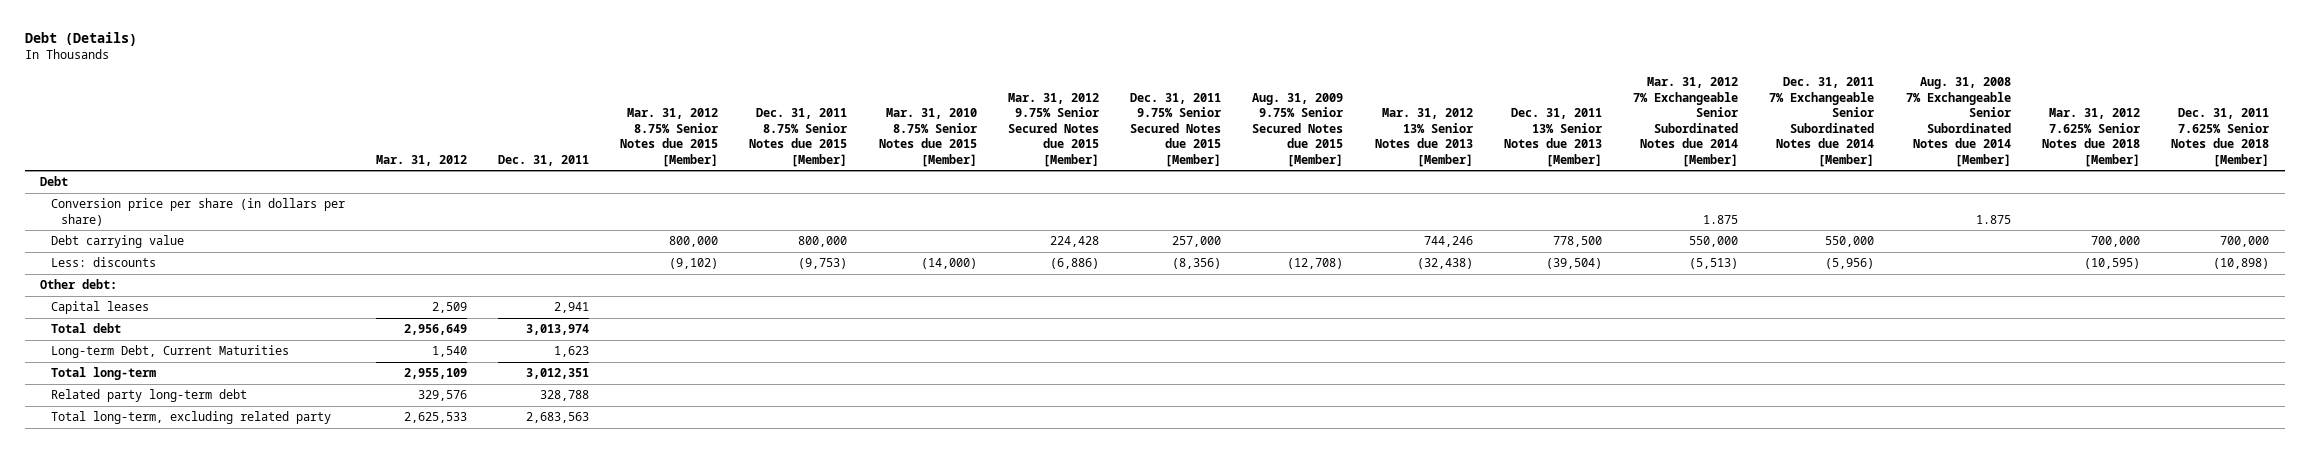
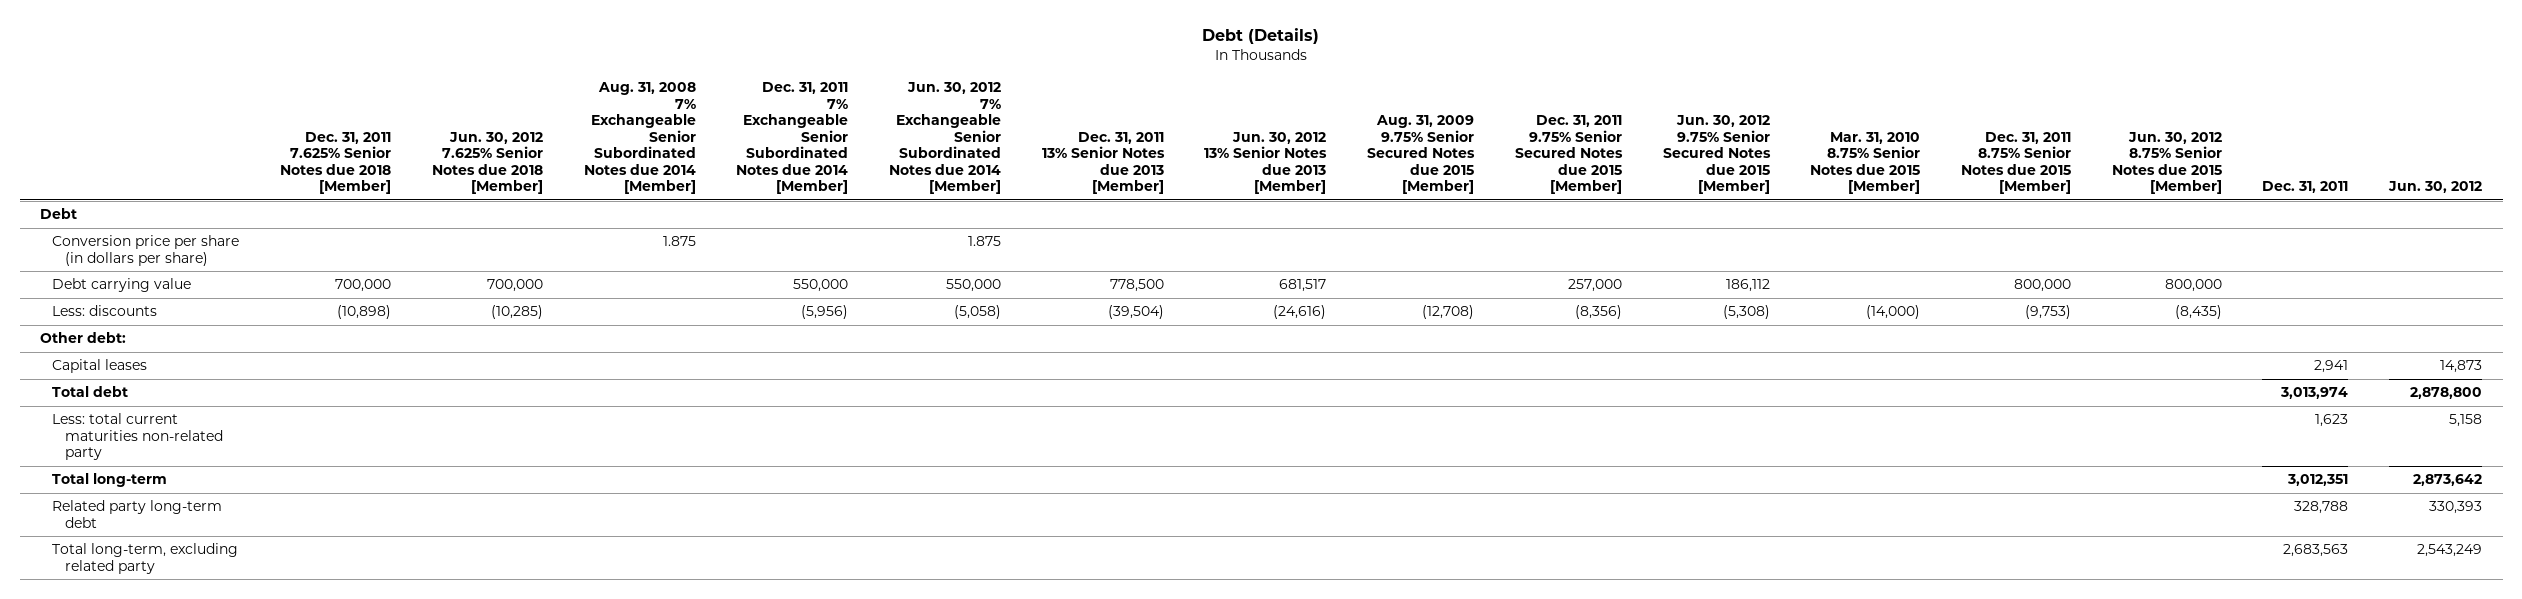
- | Mar. 31, 2012 | Dec. 31, 2011 | Mar. 31, 2012 8.75% Senior Notes due 2015 [Member] | Dec. 31, 2011 8.75% Senior Notes due 2015 [Member] | Mar. 31, 2010 8.75% Senior Notes due 2015 [Member] | Mar. 31, 2012 9.75% Senior Secured Notes due 2015 [Member] | Dec. 31, 2011 9.75% Senior Secured Notes due 2015 [Member] | Aug. 31, 2009 9.75% Senior Secured Notes due 2015 [Member] | Mar. 31, 2012 13% Senior Notes due 2013 [Member] | Dec. 31, 2011 13% Senior Notes due 2013 [Member] | Mar. 31, 2012 7% Exchangeable Senior Subordinated Notes due 2014 [Member] | Dec. 31, 2011 7% Exchangeable Senior Subordinated Notes due 2014 [Member] | Aug. 31, 2008 7% Exchangeable Senior Subordinated Notes due 2014 [Member] | Mar. 31, 2012 7.625% Senior Notes due 2018 [Member] | Dec. 31, 2011 7.625% Senior Notes due 2018 [Member]
+ | Dec. 31, 2011 7.625% Senior Notes due 2018 [Member] | Jun. 30, 2012 7.625% Senior Notes due 2018 [Member] | Aug. 31, 2008 7% Exchangeable Senior Subordinated Notes due 2014 [Member] | Dec. 31, 2011 7% Exchangeable Senior Subordinated Notes due 2014 [Member] | Jun. 30, 2012 7% Exchangeable Senior Subordinated Notes due 2014 [Member] | Dec. 31, 2011 13% Senior Notes due 2013 [Member] | Jun. 30, 2012 13% Senior Notes due 2013 [Member] | Aug. 31, 2009 9.75% Senior Secured Notes due 2015 [Member] | Dec. 31, 2011 9.75% Senior Secured Notes due 2015 [Member] | Jun. 30, 2012 9.75% Senior Secured Notes due 2015 [Member] | Mar. 31, 2010 8.75% Senior Notes due 2015 [Member] | Dec. 31, 2011 8.75% Senior Notes due 2015 [Member] | Jun. 30, 2012 8.75% Senior Notes due 2015 [Member] | Dec. 31, 2011 | Jun. 30, 2012
- Long-term Debt, Current Maturities | 1,540 | 1,623 | | | | | | | | | | | | |
+ Less: total current maturities non-related party | | | | | | | | | | | | | | 1,623 | 5,158

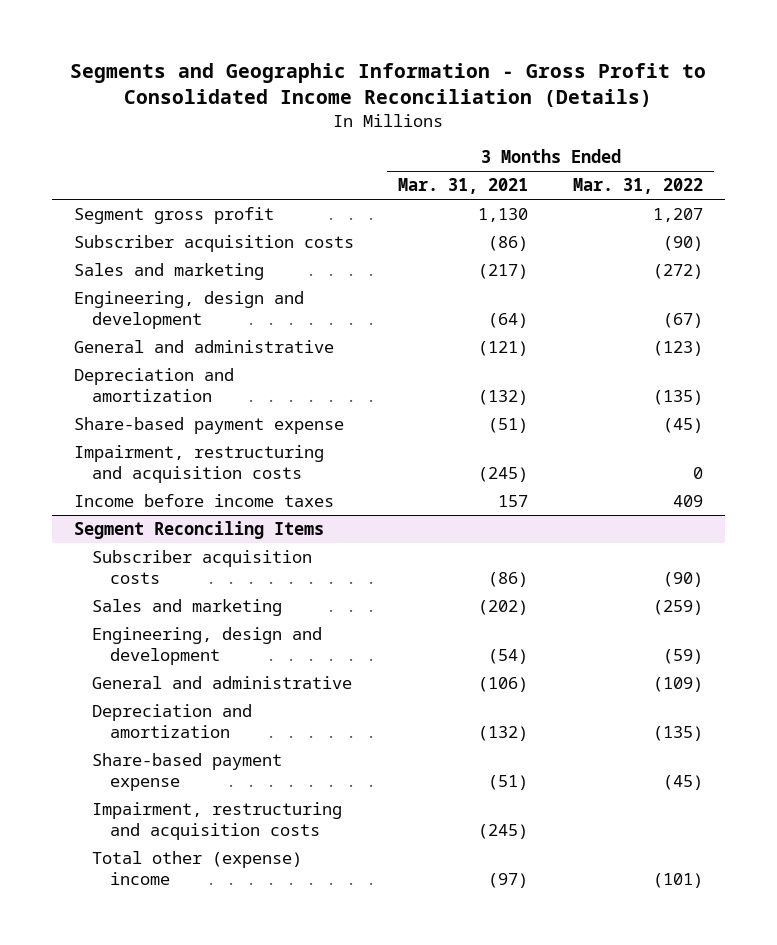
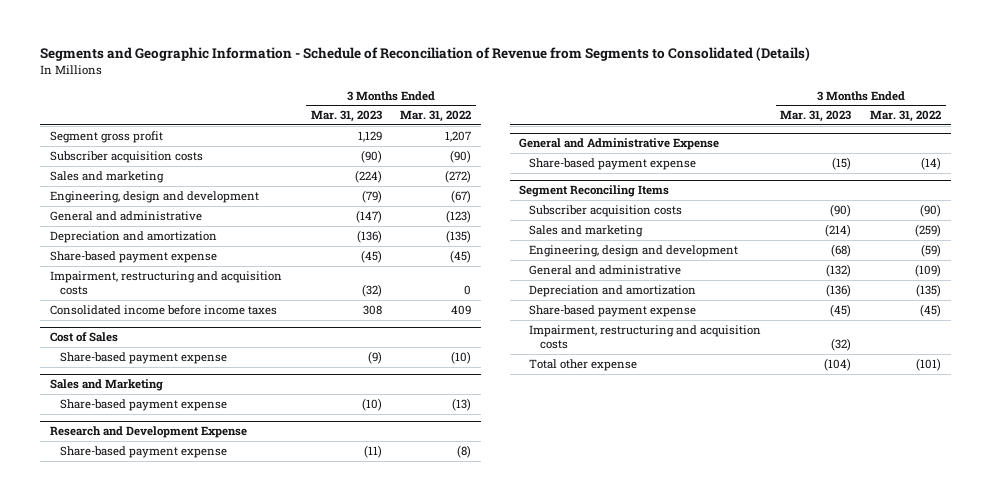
- Segments and Geographic Information - Gross Profit to Consolidated Income Reconciliation (Details)
+ Segments and Geographic Information - Schedule of Reconciliation of Revenue from Segments to Consolidated (Details)
- | 3 Months Ended Mar. 31, 2021 | 3 Months Ended Mar. 31, 2022
+ | 3 Months Ended Mar. 31, 2023 | 3 Months Ended Mar. 31, 2022
- Income before income taxes | 157 | 409
+ Consolidated income before income taxes | 308 | 409
+ Cost of Sales
+ Share-based payment expense | (9) | (10)
+ Sales and Marketing
+ Share-based payment expense | (10) | (13)
+ Research and Development Expense
+ Share-based payment expense | (11) | (8)
+ General and Administrative Expense
+ Share-based payment expense | (15) | (14)
@ Segment Reconciling Items
- Total other (expense) income | (97) | (101)
+ Total other expense | (104) | (101)

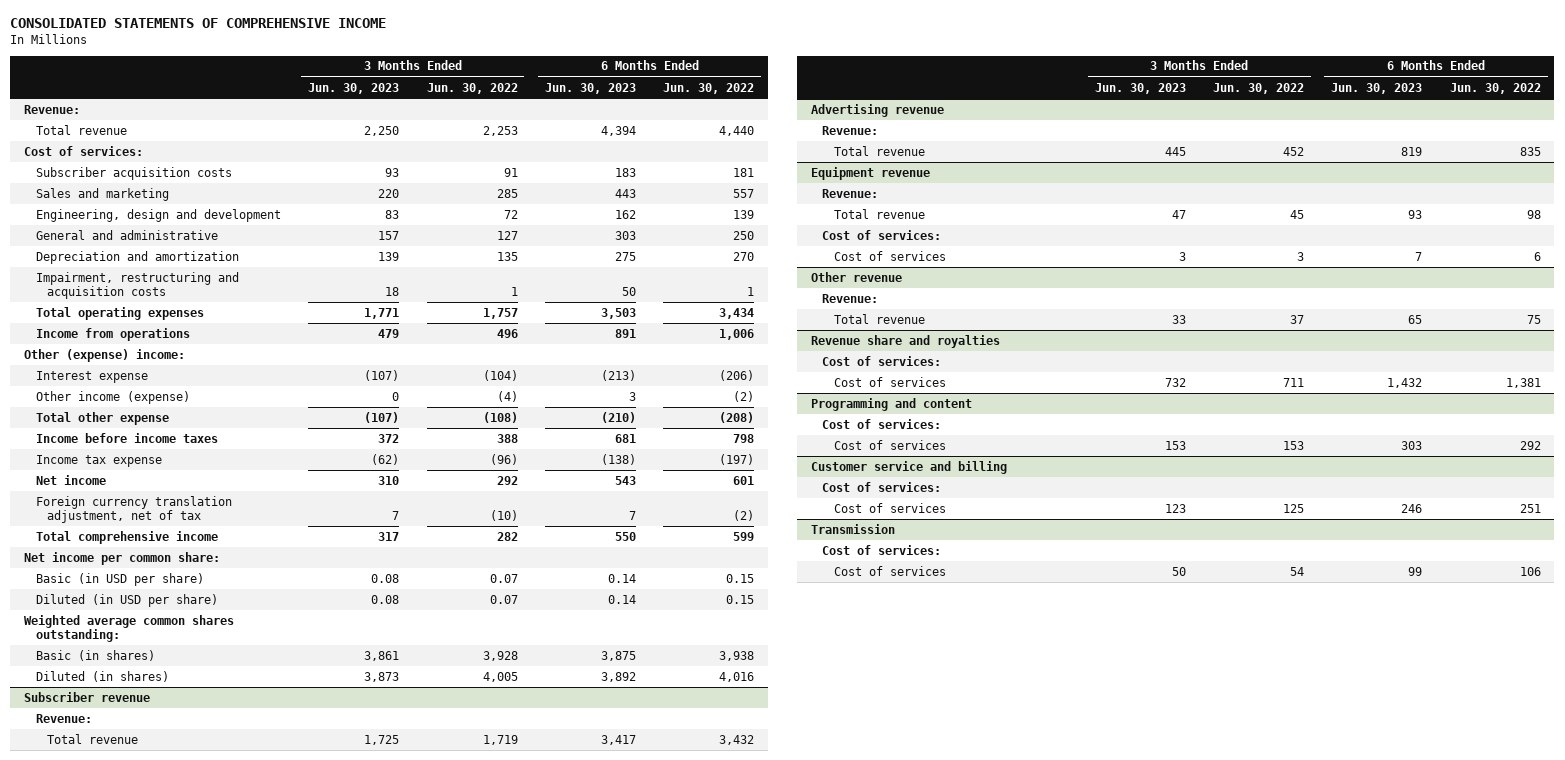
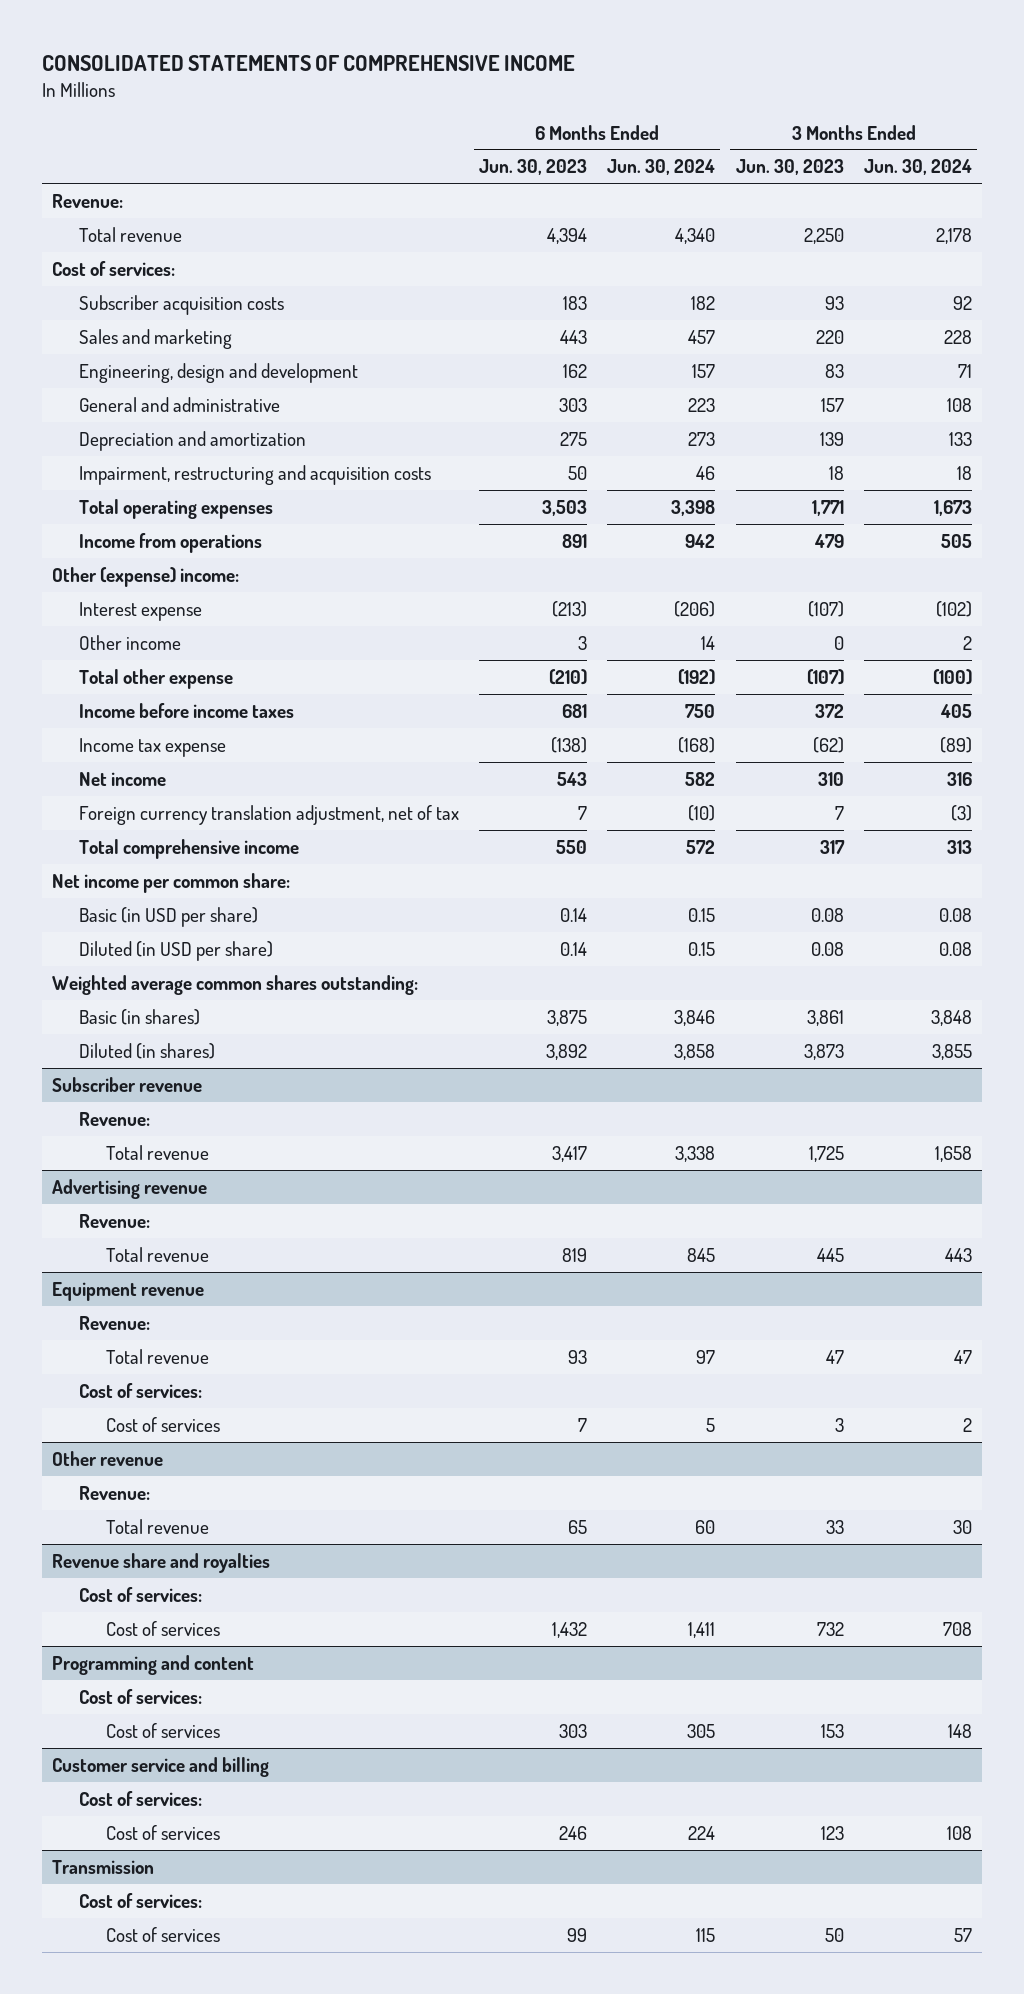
- | 3 Months Ended Jun. 30, 2023 | 3 Months Ended Jun. 30, 2022 | 6 Months Ended Jun. 30, 2023 | 6 Months Ended Jun. 30, 2022
+ | 6 Months Ended Jun. 30, 2023 | 6 Months Ended Jun. 30, 2024 | 3 Months Ended Jun. 30, 2023 | 3 Months Ended Jun. 30, 2024
- Other income (expense) | 0 | (4) | 3 | (2)
+ Other income | 3 | 14 | 0 | 2

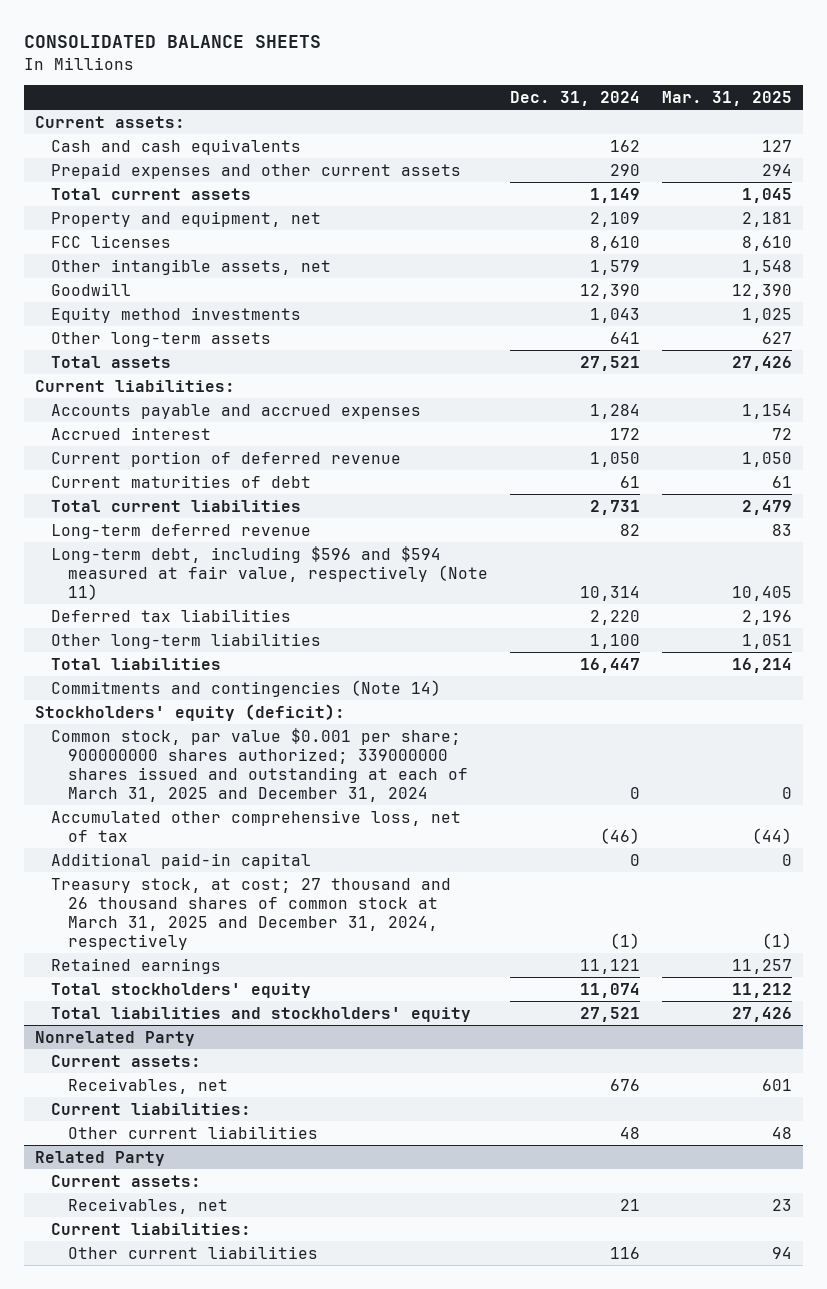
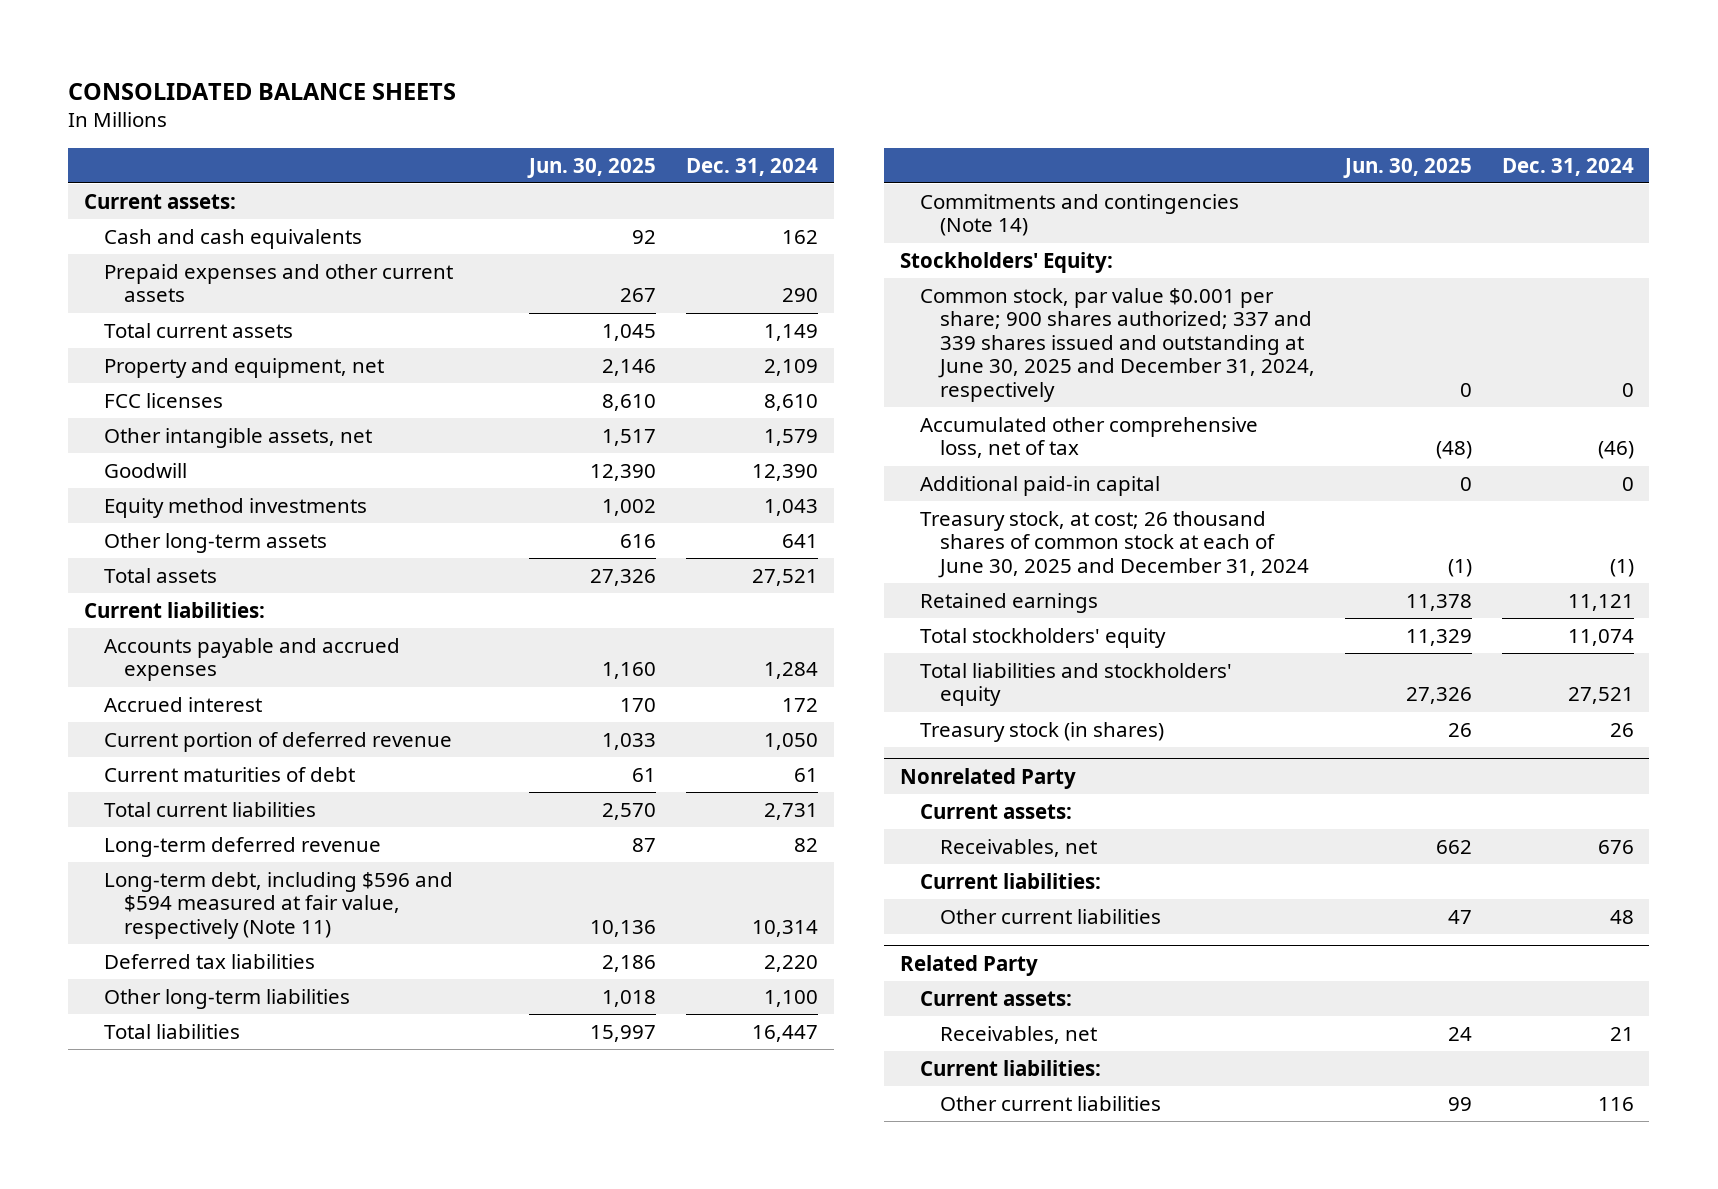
- | Dec. 31, 2024 | Mar. 31, 2025
+ | Jun. 30, 2025 | Dec. 31, 2024
- Stockholders' equity (deficit):
- Common stock, par value $0.001 per share; 900000000 shares authorized; 339000000 shares issued and outstanding at each of March 31, 2025 and December 31, 2024 | 0 | 0
+ Stockholders' Equity:
+ Common stock, par value $0.001 per share; 900 shares authorized; 337 and 339 shares issued and outstanding at June 30, 2025 and December 31, 2024, respectively | 0 | 0
- Treasury stock, at cost; 27 thousand and 26 thousand shares of common stock at March 31, 2025 and December 31, 2024, respectively | (1) | (1)
+ Treasury stock, at cost; 26 thousand shares of common stock at each of June 30, 2025 and December 31, 2024 | (1) | (1)
+ Treasury stock (in shares) | 26 | 26

